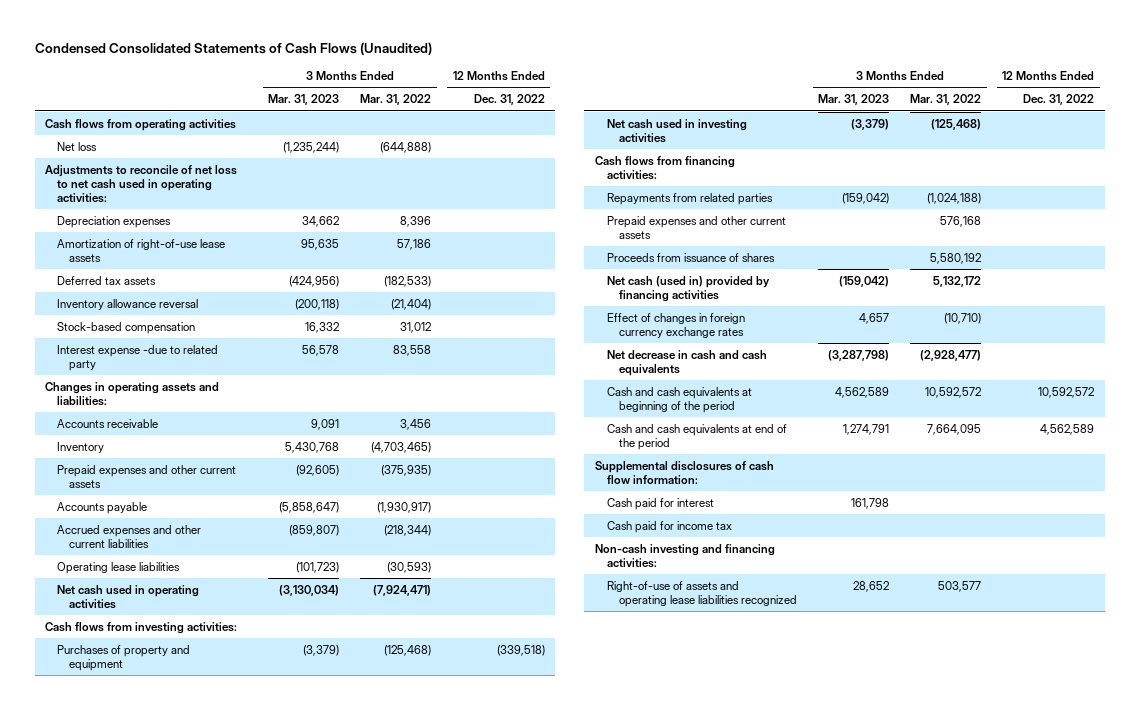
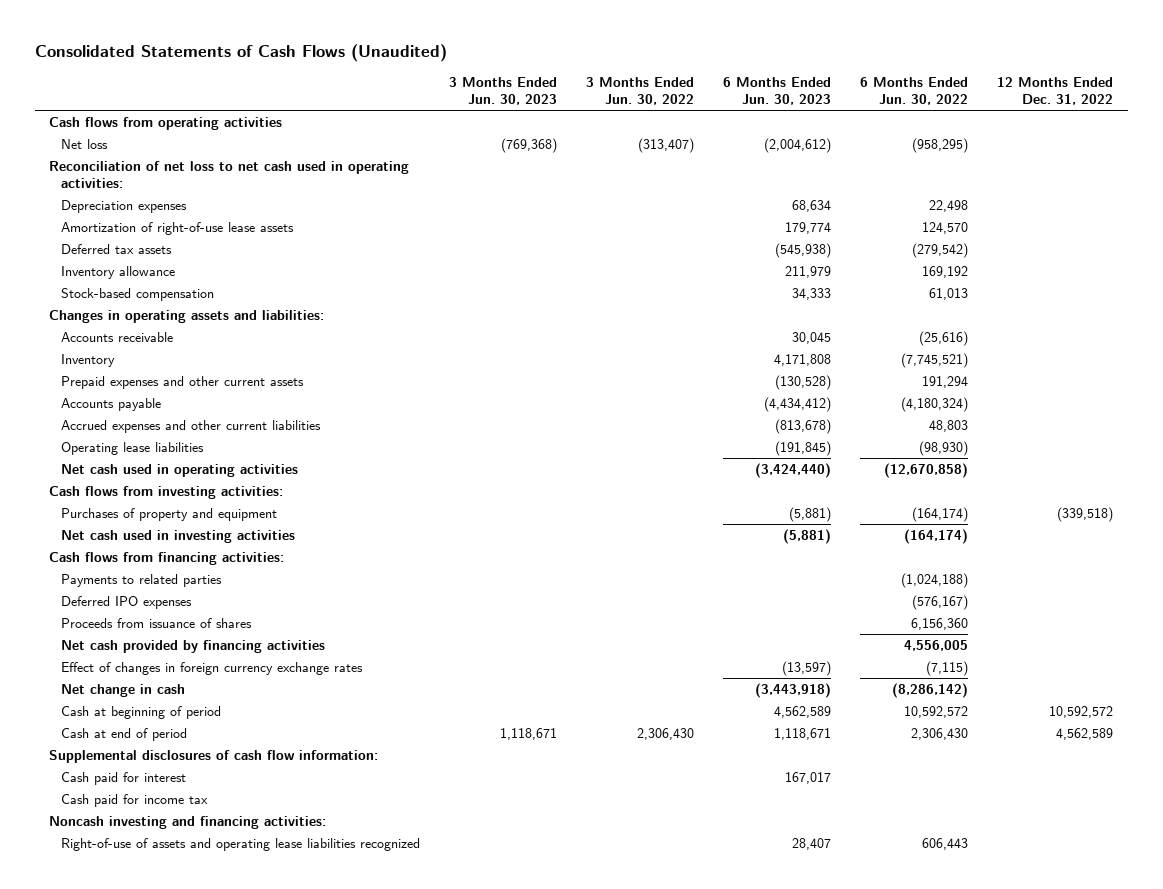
- Condensed Consolidated Statements of Cash Flows (Unaudited)
+ Consolidated Statements of Cash Flows (Unaudited)
- | 3 Months Ended Mar. 31, 2023 | 3 Months Ended Mar. 31, 2022 | 12 Months Ended Dec. 31, 2022
+ | 3 Months Ended Jun. 30, 2023 | 3 Months Ended Jun. 30, 2022 | 6 Months Ended Jun. 30, 2023 | 6 Months Ended Jun. 30, 2022 | 12 Months Ended Dec. 31, 2022
- Adjustments to reconcile of net loss to net cash used in operating activities:
+ Reconciliation of net loss to net cash used in operating activities:
- Inventory allowance reversal | (200,118) | (21,404) |
+ Inventory allowance | | | 211,979 | 169,192 |
- Interest expense -due to related party | 56,578 | 83,558 |
- Repayments from related parties | (159,042) | (1,024,188) |
- Prepaid expenses and other current assets | | 576,168 |
+ Payments to related parties | | | | (1,024,188) |
+ Deferred IPO expenses | | | | (576,167) |
- Net cash (used in) provided by financing activities | (159,042) | 5,132,172 |
+ Net cash provided by financing activities | | | | 4,556,005 |
- Net decrease in cash and cash equivalents | (3,287,798) | (2,928,477) |
- Cash and cash equivalents at beginning of the period | 4,562,589 | 10,592,572 | 10,592,572
- Cash and cash equivalents at end of the period | 1,274,791 | 7,664,095 | 4,562,589
+ Net change in cash | | | (3,443,918) | (8,286,142) |
+ Cash at beginning of period | | | 4,562,589 | 10,592,572 | 10,592,572
+ Cash at end of period | 1,118,671 | 2,306,430 | 1,118,671 | 2,306,430 | 4,562,589
- Non-cash investing and financing activities:
+ Noncash investing and financing activities:

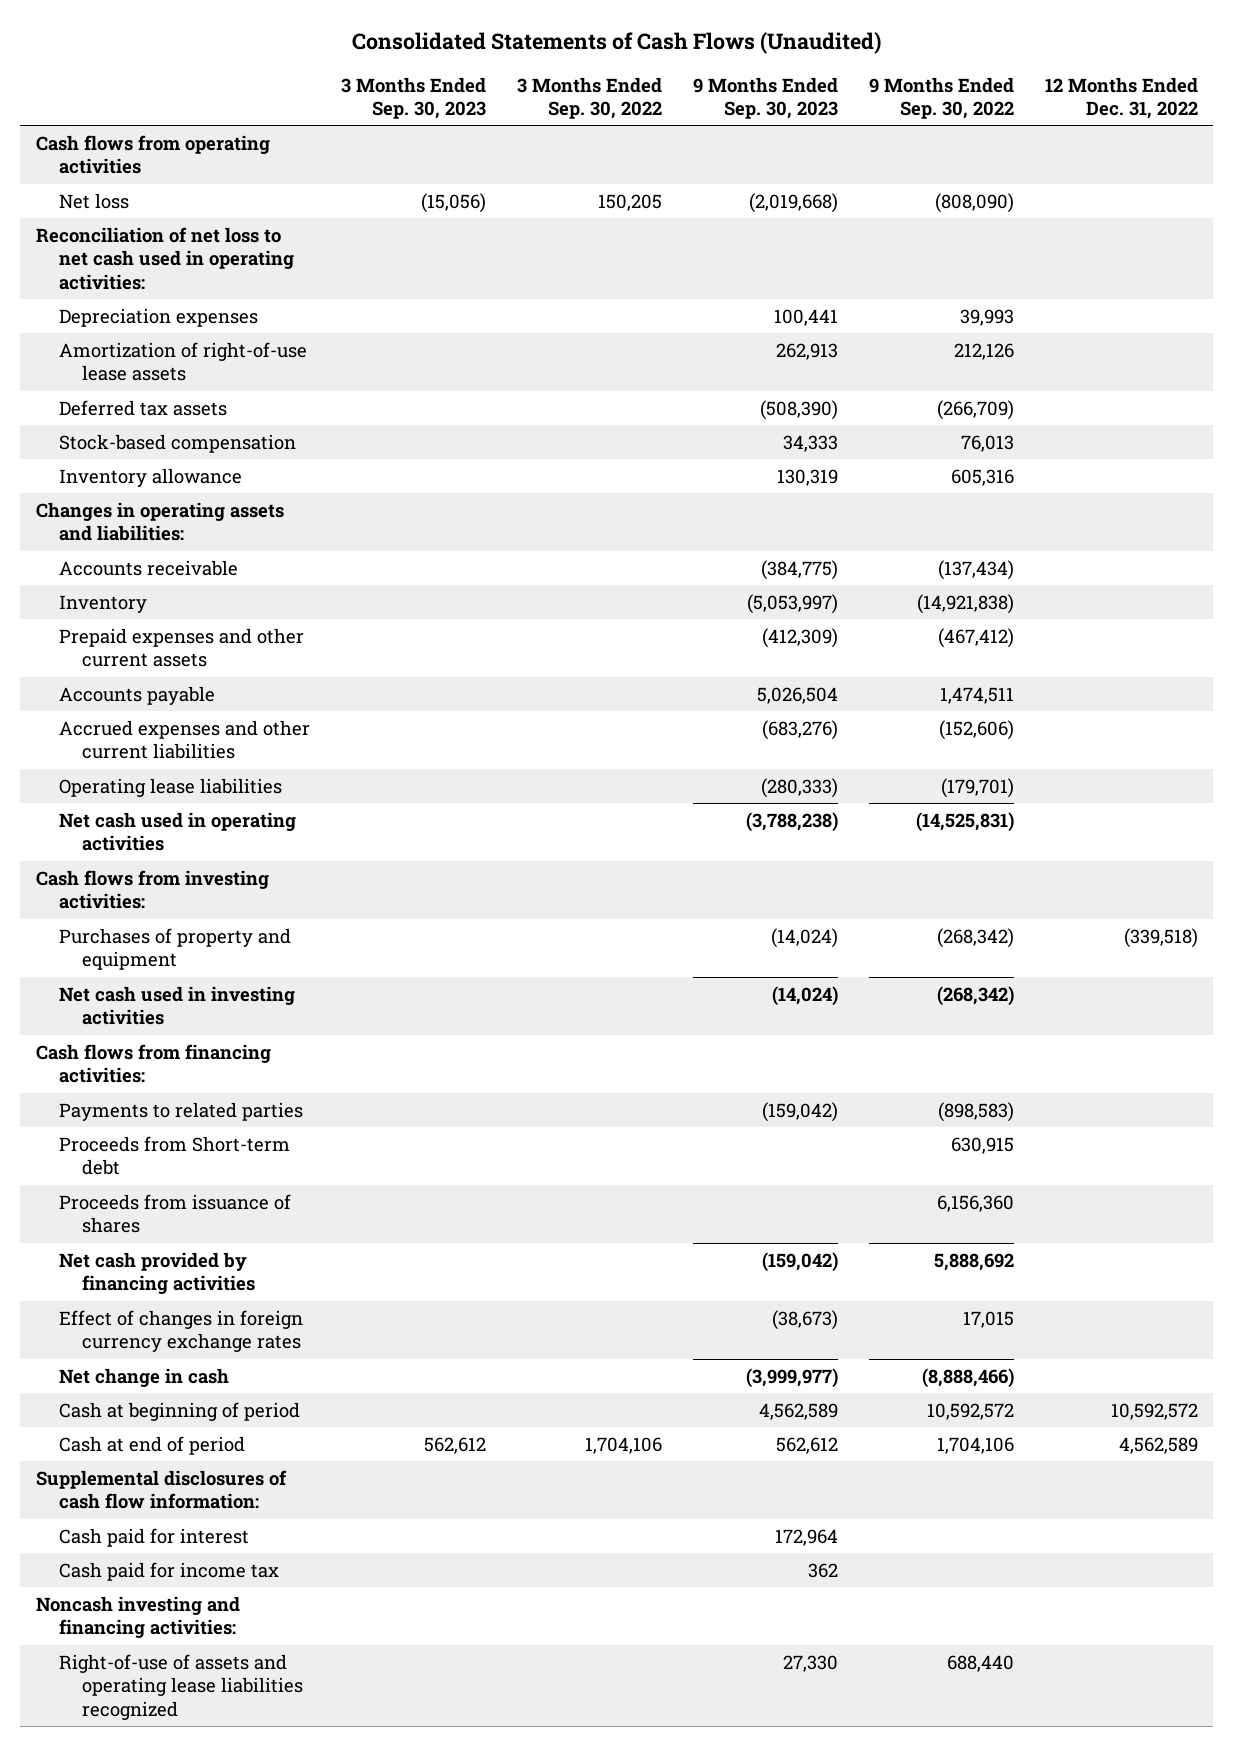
- | 3 Months Ended Jun. 30, 2023 | 3 Months Ended Jun. 30, 2022 | 6 Months Ended Jun. 30, 2023 | 6 Months Ended Jun. 30, 2022 | 12 Months Ended Dec. 31, 2022
+ | 3 Months Ended Sep. 30, 2023 | 3 Months Ended Sep. 30, 2022 | 9 Months Ended Sep. 30, 2023 | 9 Months Ended Sep. 30, 2022 | 12 Months Ended Dec. 31, 2022
moved down: Inventory allowance | | | 130,319 | 605,316 |
- Deferred IPO expenses | | | | (576,167) |
+ Proceeds from Short-term debt | | | | 630,915 |

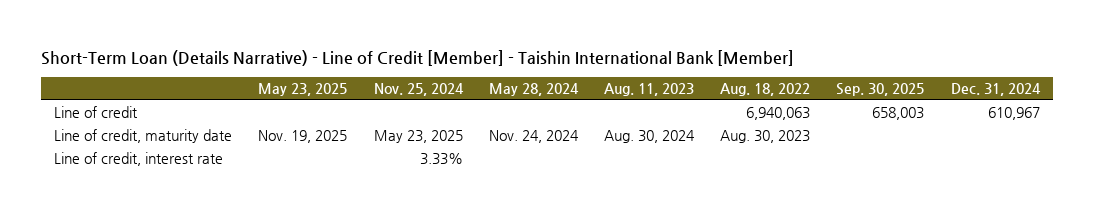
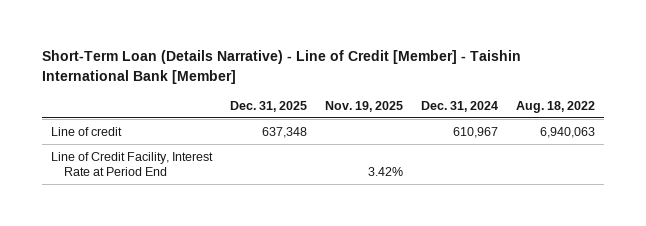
- | May 23, 2025 | Nov. 25, 2024 | May 28, 2024 | Aug. 11, 2023 | Aug. 18, 2022 | Sep. 30, 2025 | Dec. 31, 2024
+ | Dec. 31, 2025 | Nov. 19, 2025 | Dec. 31, 2024 | Aug. 18, 2022
- Line of credit, maturity date | Nov. 19, 2025 | May 23, 2025 | Nov. 24, 2024 | Aug. 30, 2024 | Aug. 30, 2023 | |
- Line of credit, interest rate | | 3.33% | | | | |
+ Line of Credit Facility, Interest Rate at Period End | | 3.42% | |

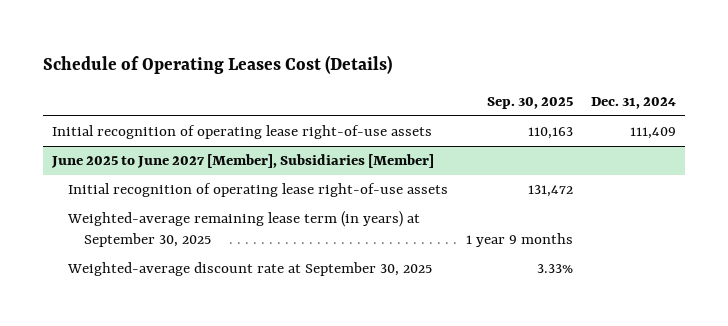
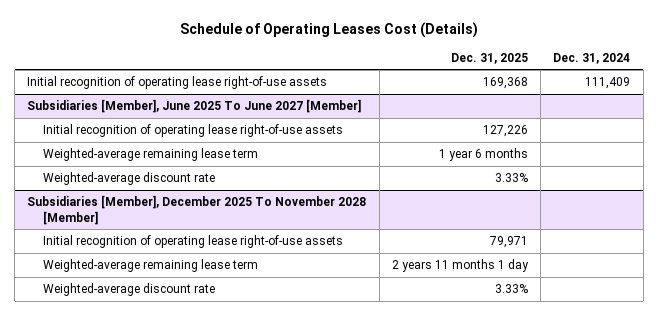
- | Sep. 30, 2025 | Dec. 31, 2024
+ | Dec. 31, 2025 | Dec. 31, 2024
- June 2025 to June 2027 [Member], Subsidiaries [Member]
+ Subsidiaries [Member], June 2025 To June 2027 [Member]
- Weighted-average remaining lease term (in years) at September 30, 2025 | 1 year 9 months |
- Weighted-average discount rate at September 30, 2025 | 3.33% |
+ Weighted-average remaining lease term | 1 year 6 months |
+ Weighted-average discount rate | 3.33% |
+ Subsidiaries [Member], December 2025 To November 2028 [Member]
+ Initial recognition of operating lease right-of-use assets | 79,971 |
+ Weighted-average remaining lease term | 2 years 11 months 1 day |
+ Weighted-average discount rate | 3.33% |

